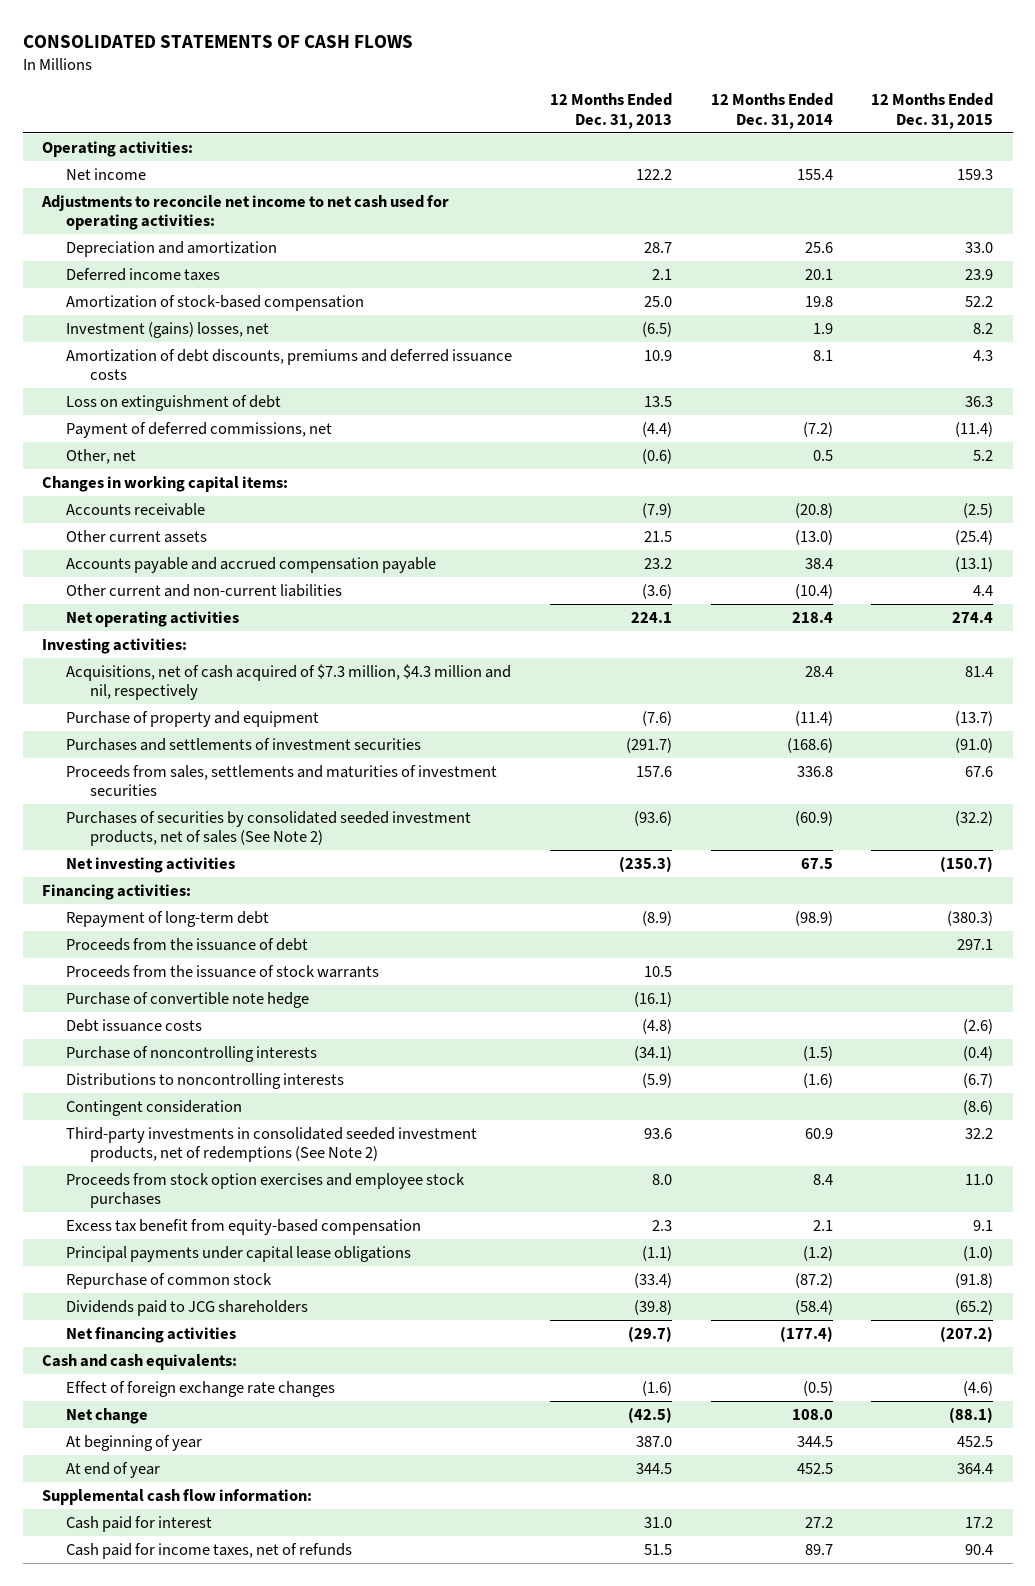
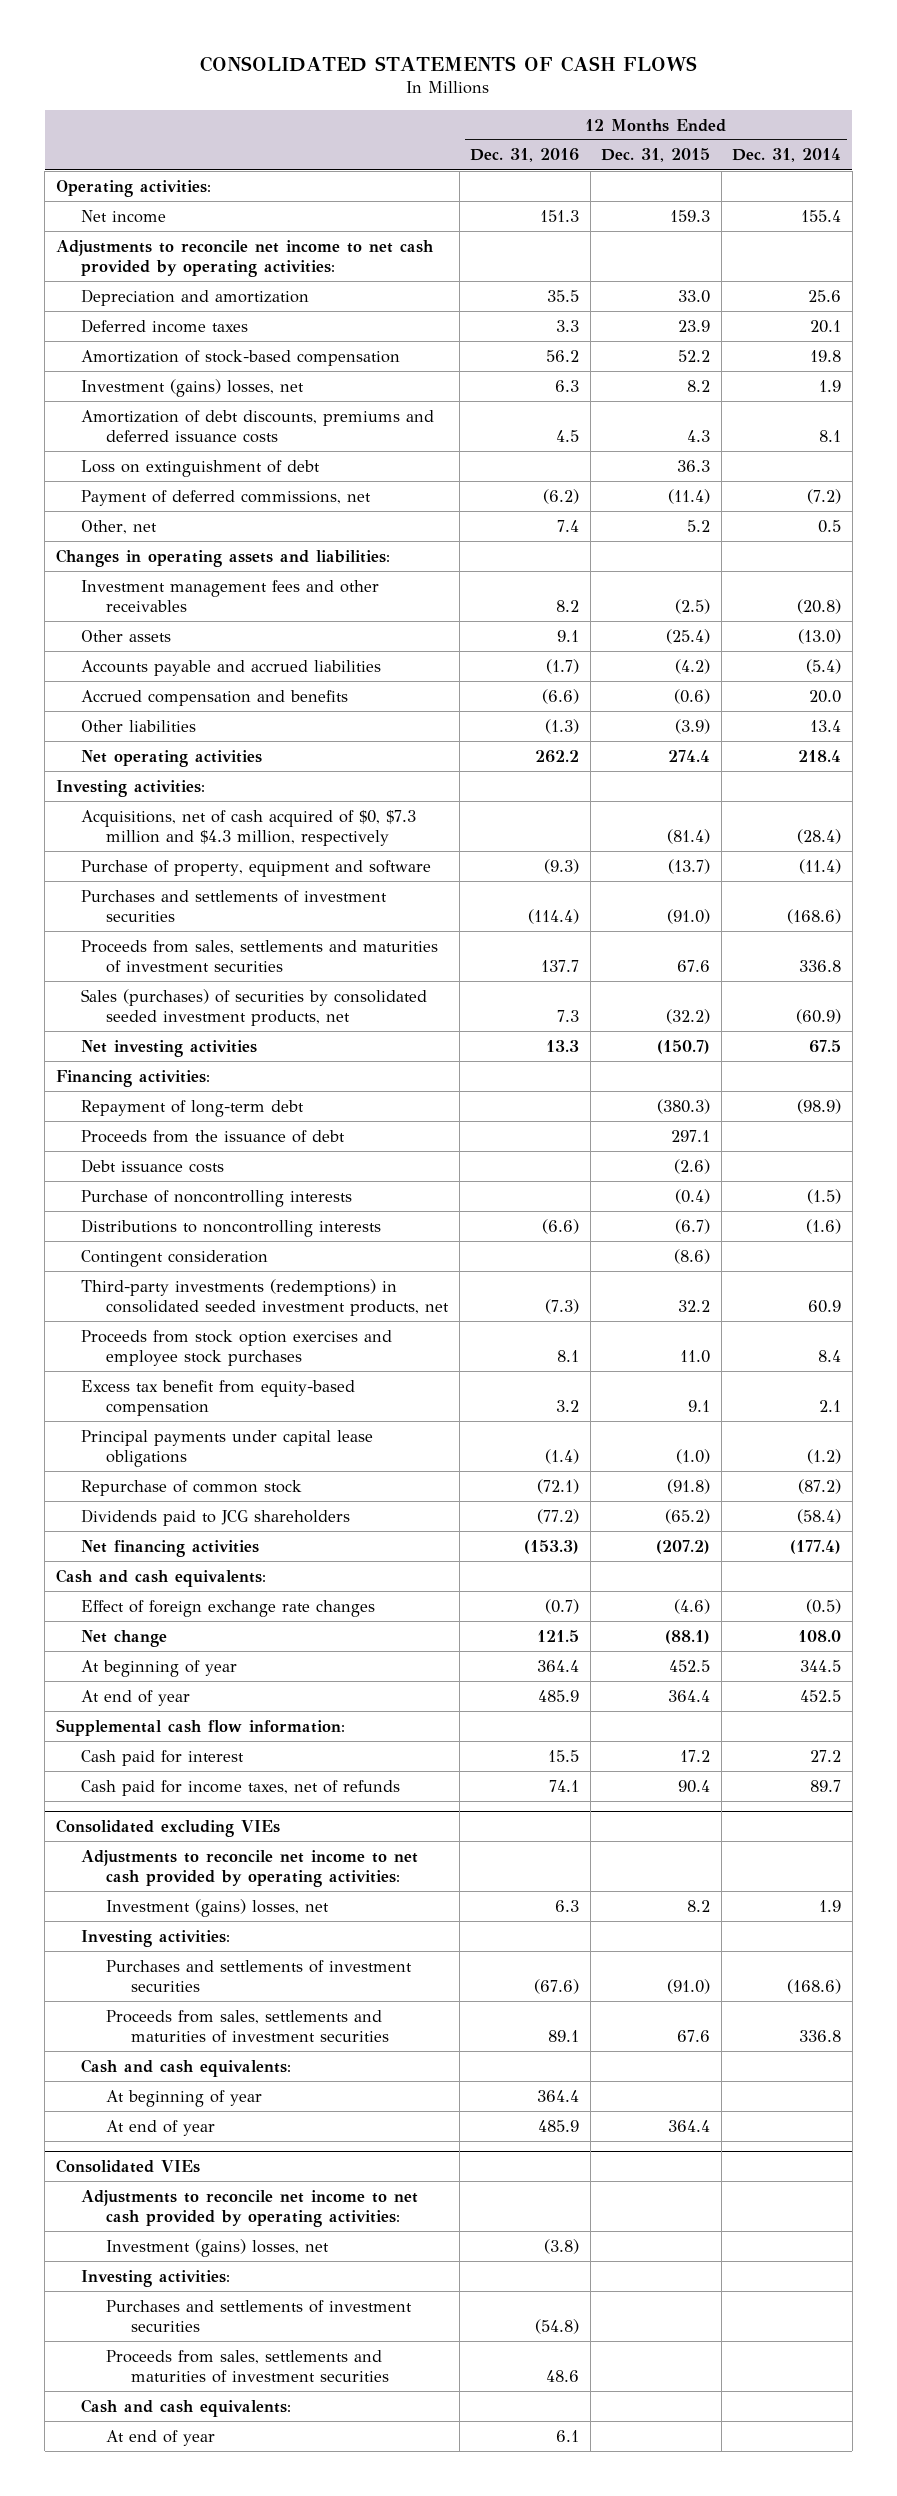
- | 12 Months Ended Dec. 31, 2013 | 12 Months Ended Dec. 31, 2014 | 12 Months Ended Dec. 31, 2015
+ | 12 Months Ended Dec. 31, 2016 | 12 Months Ended Dec. 31, 2015 | 12 Months Ended Dec. 31, 2014
- Adjustments to reconcile net income to net cash used for operating activities:
+ Adjustments to reconcile net income to net cash provided by operating activities:
- Changes in working capital items:
- Accounts receivable | (7.9) | (20.8) | (2.5)
- Other current assets | 21.5 | (13.0) | (25.4)
- Accounts payable and accrued compensation payable | 23.2 | 38.4 | (13.1)
- Other current and non-current liabilities | (3.6) | (10.4) | 4.4
+ Changes in operating assets and liabilities:
+ Investment management fees and other receivables | 8.2 | (2.5) | (20.8)
+ Other assets | 9.1 | (25.4) | (13.0)
+ Accounts payable and accrued liabilities | (1.7) | (4.2) | (5.4)
+ Accrued compensation and benefits | (6.6) | (0.6) | 20.0
+ Other liabilities | (1.3) | (3.9) | 13.4
- Acquisitions, net of cash acquired of $7.3 million, $4.3 million and nil, respectively | | 28.4 | 81.4
- Purchase of property and equipment | (7.6) | (11.4) | (13.7)
+ Acquisitions, net of cash acquired of $0, $7.3 million and $4.3 million, respectively | | (81.4) | (28.4)
+ Purchase of property, equipment and software | (9.3) | (13.7) | (11.4)
- Purchases of securities by consolidated seeded investment products, net of sales (See Note 2) | (93.6) | (60.9) | (32.2)
+ Sales (purchases) of securities by consolidated seeded investment products, net | 7.3 | (32.2) | (60.9)
- Proceeds from the issuance of stock warrants | 10.5 | |
- Purchase of convertible note hedge | (16.1) | |
- Third-party investments in consolidated seeded investment products, net of redemptions (See Note 2) | 93.6 | 60.9 | 32.2
+ Third-party investments (redemptions) in consolidated seeded investment products, net | (7.3) | 32.2 | 60.9
+ Consolidated excluding VIEs
+ Adjustments to reconcile net income to net cash provided by operating activities:
+ Investment (gains) losses, net | 6.3 | 8.2 | 1.9
+ Investing activities:
+ Purchases and settlements of investment securities | (67.6) | (91.0) | (168.6)
+ Proceeds from sales, settlements and maturities of investment securities | 89.1 | 67.6 | 336.8
+ Cash and cash equivalents:
+ At beginning of year | 364.4 | |
+ At end of year | 485.9 | 364.4 |
+ Consolidated VIEs
+ Adjustments to reconcile net income to net cash provided by operating activities:
+ Investment (gains) losses, net | (3.8) | |
+ Investing activities:
+ Purchases and settlements of investment securities | (54.8) | |
+ Proceeds from sales, settlements and maturities of investment securities | 48.6 | |
+ Cash and cash equivalents:
+ At end of year | 6.1 | |

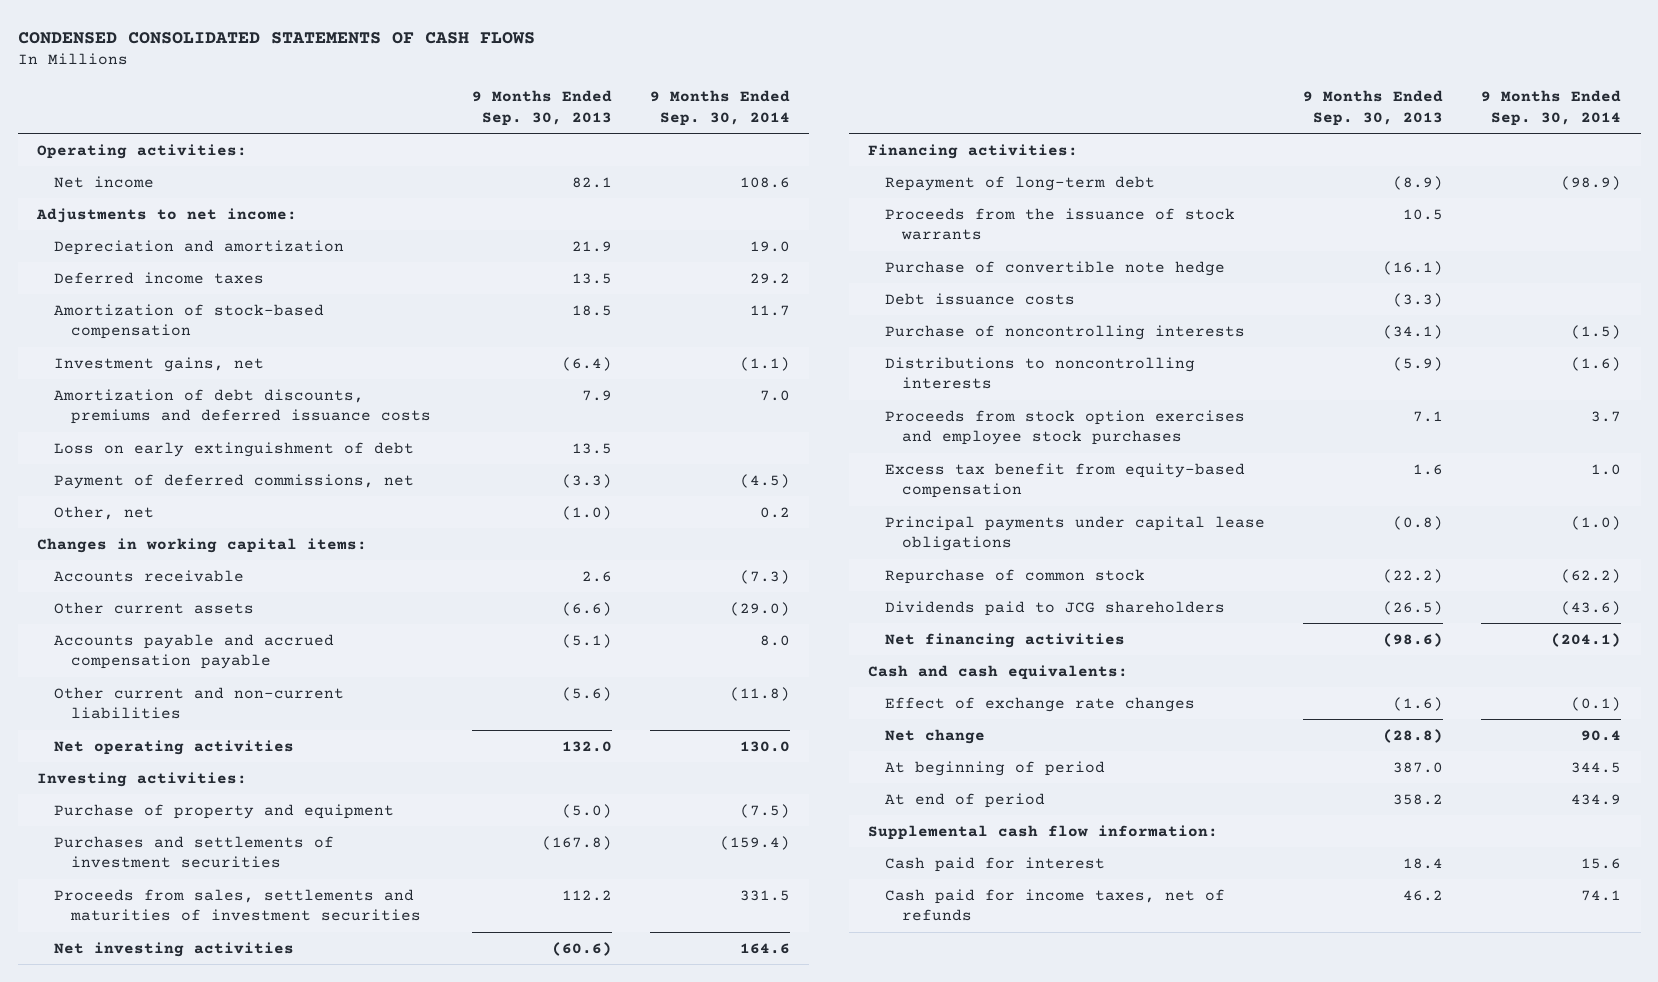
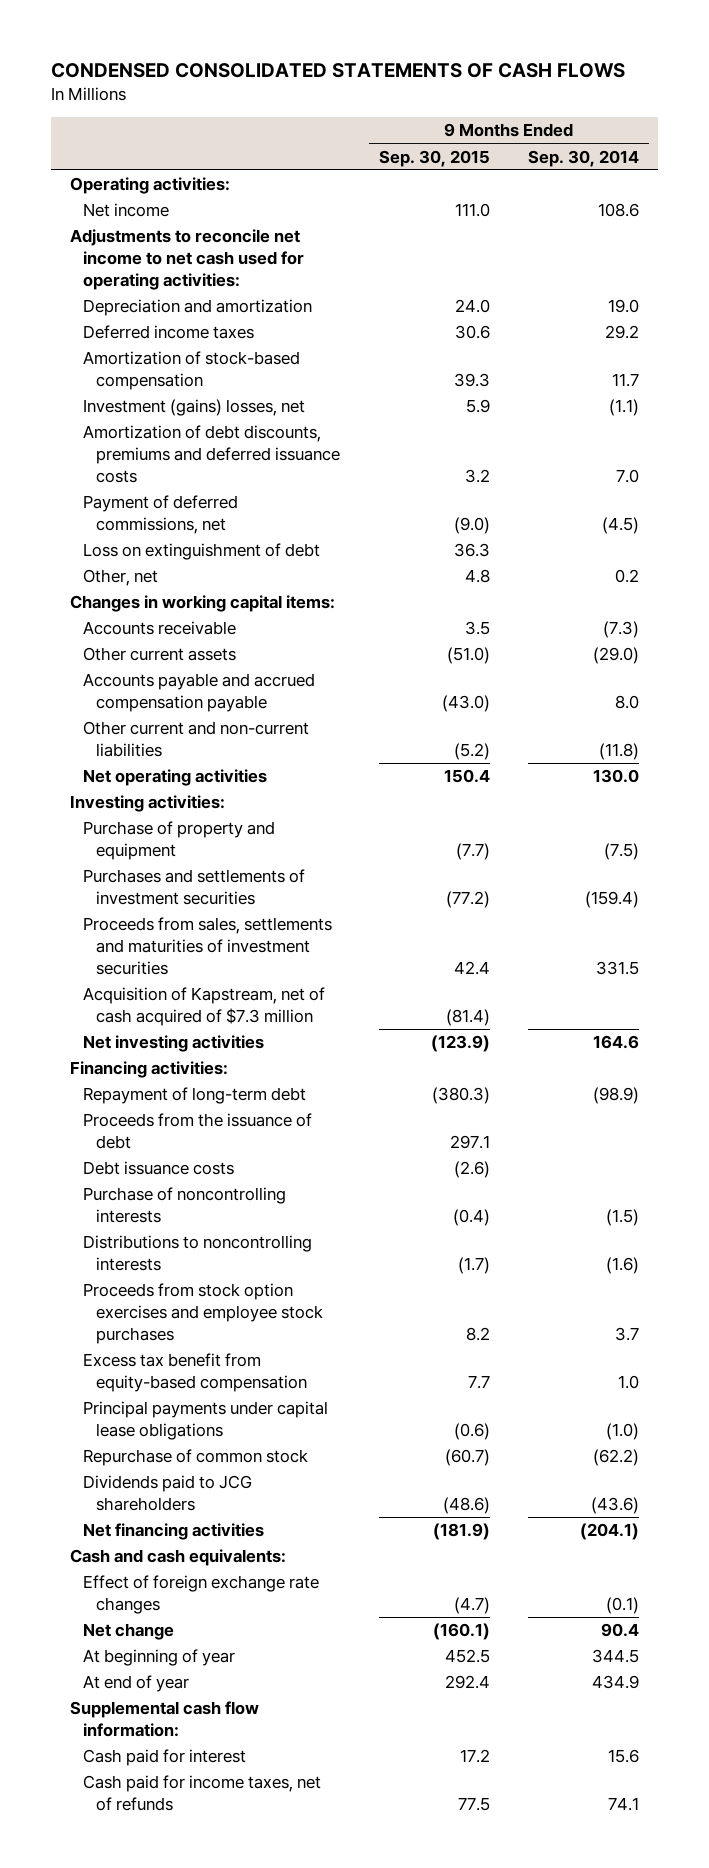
- | 9 Months Ended Sep. 30, 2013 | 9 Months Ended Sep. 30, 2014
+ | 9 Months Ended Sep. 30, 2015 | 9 Months Ended Sep. 30, 2014
- Adjustments to net income:
+ Adjustments to reconcile net income to net cash used for operating activities:
- Investment gains, net | (6.4) | (1.1)
+ Investment (gains) losses, net | 5.9 | (1.1)
- Loss on early extinguishment of debt | 13.5 |
+ Loss on extinguishment of debt | 36.3 |
+ Acquisition of Kapstream, net of cash acquired of $7.3 million | (81.4) |
- Proceeds from the issuance of stock warrants | 10.5 |
- Purchase of convertible note hedge | (16.1) |
+ Proceeds from the issuance of debt | 297.1 |
- Effect of exchange rate changes | (1.6) | (0.1)
+ Effect of foreign exchange rate changes | (4.7) | (0.1)
- At beginning of period | 387.0 | 344.5
- At end of period | 358.2 | 434.9
+ At beginning of year | 452.5 | 344.5
+ At end of year | 292.4 | 434.9

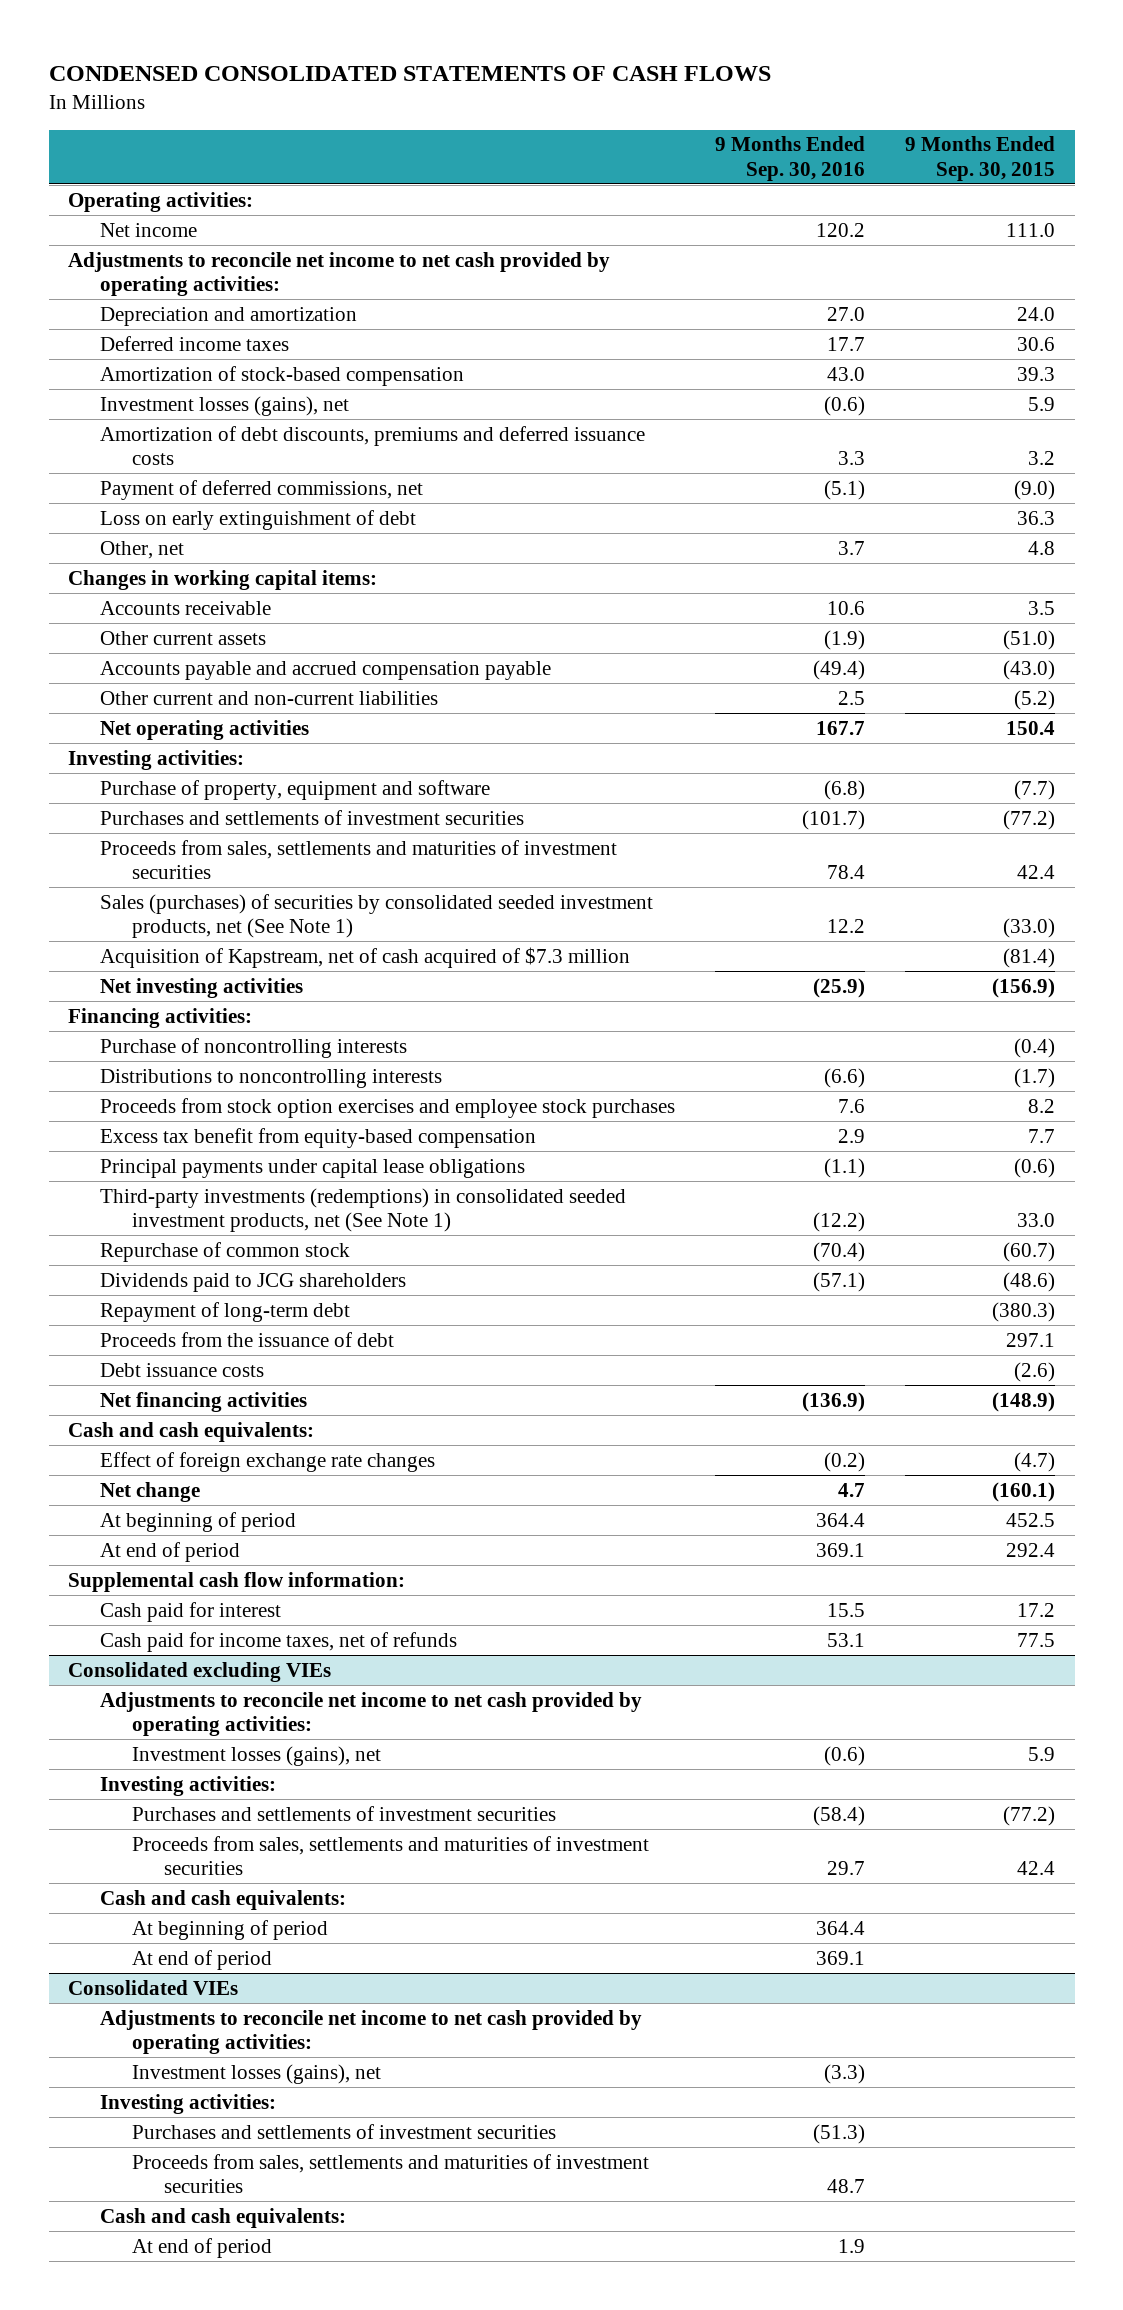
- | 9 Months Ended Sep. 30, 2015 | 9 Months Ended Sep. 30, 2014
+ | 9 Months Ended Sep. 30, 2016 | 9 Months Ended Sep. 30, 2015
- Adjustments to reconcile net income to net cash used for operating activities:
+ Adjustments to reconcile net income to net cash provided by operating activities:
- Investment (gains) losses, net | 5.9 | (1.1)
+ Investment losses (gains), net | (0.6) | 5.9
- Loss on extinguishment of debt | 36.3 |
+ Loss on early extinguishment of debt | | 36.3
- Purchase of property and equipment | (7.7) | (7.5)
+ Purchase of property, equipment and software | (6.8) | (7.7)
+ Sales (purchases) of securities by consolidated seeded investment products, net (See Note 1) | 12.2 | (33.0)
- Net investing activities | (123.9) | 164.6
+ Net investing activities | (25.9) | (156.9)
+ Third-party investments (redemptions) in consolidated seeded investment products, net (See Note 1) | (12.2) | 33.0
- Net financing activities | (181.9) | (204.1)
moved down: Repayment of long-term debt | | (380.3)
moved down: Proceeds from the issuance of debt | | 297.1
moved down: Debt issuance costs | | (2.6)
+ Net financing activities | (136.9) | (148.9)
- At beginning of year | 452.5 | 344.5
- At end of year | 292.4 | 434.9
+ At beginning of period | 364.4 | 452.5
+ At end of period | 369.1 | 292.4
+ Consolidated excluding VIEs
+ Adjustments to reconcile net income to net cash provided by operating activities:
+ Investment losses (gains), net | (0.6) | 5.9
+ Investing activities:
+ Purchases and settlements of investment securities | (58.4) | (77.2)
+ Proceeds from sales, settlements and maturities of investment securities | 29.7 | 42.4
+ Cash and cash equivalents:
+ At beginning of period | 364.4 |
+ At end of period | 369.1 |
+ Consolidated VIEs
+ Adjustments to reconcile net income to net cash provided by operating activities:
+ Investment losses (gains), net | (3.3) |
+ Investing activities:
+ Purchases and settlements of investment securities | (51.3) |
+ Proceeds from sales, settlements and maturities of investment securities | 48.7 |
+ Cash and cash equivalents:
+ At end of period | 1.9 |

